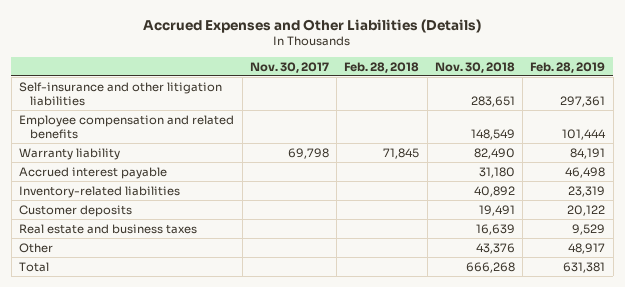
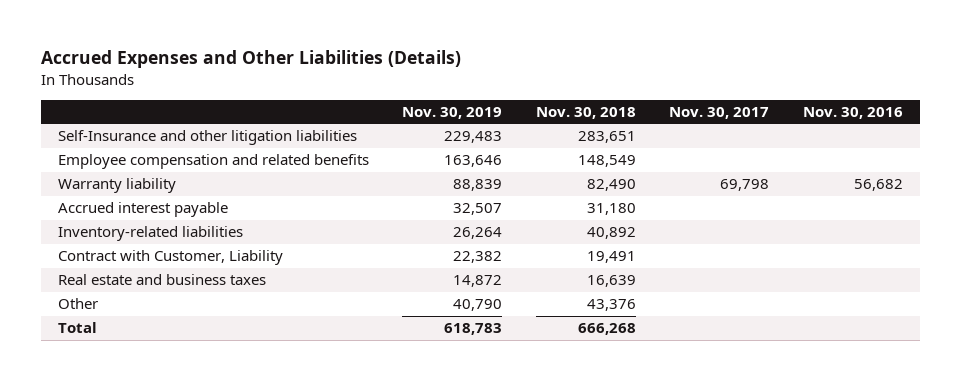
- | Nov. 30, 2017 | Feb. 28, 2018 | Nov. 30, 2018 | Feb. 28, 2019
+ | Nov. 30, 2019 | Nov. 30, 2018 | Nov. 30, 2017 | Nov. 30, 2016
- Self-insurance and other litigation liabilities | | | 283,651 | 297,361
+ Self-Insurance and other litigation liabilities | 229,483 | 283,651 | |
- Customer deposits | | | 19,491 | 20,122
+ Contract with Customer, Liability | 22,382 | 19,491 | |

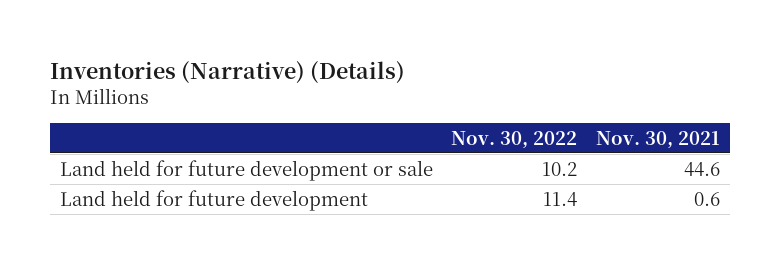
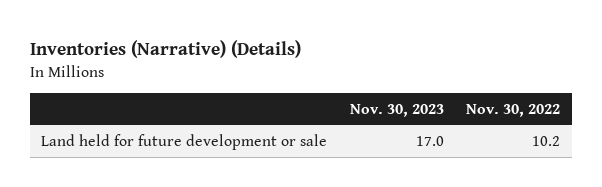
- | Nov. 30, 2022 | Nov. 30, 2021
+ | Nov. 30, 2023 | Nov. 30, 2022
- Land held for future development | 11.4 | 0.6

